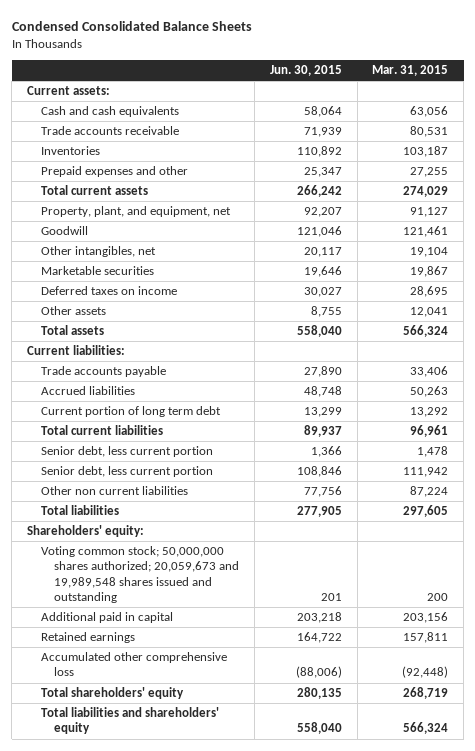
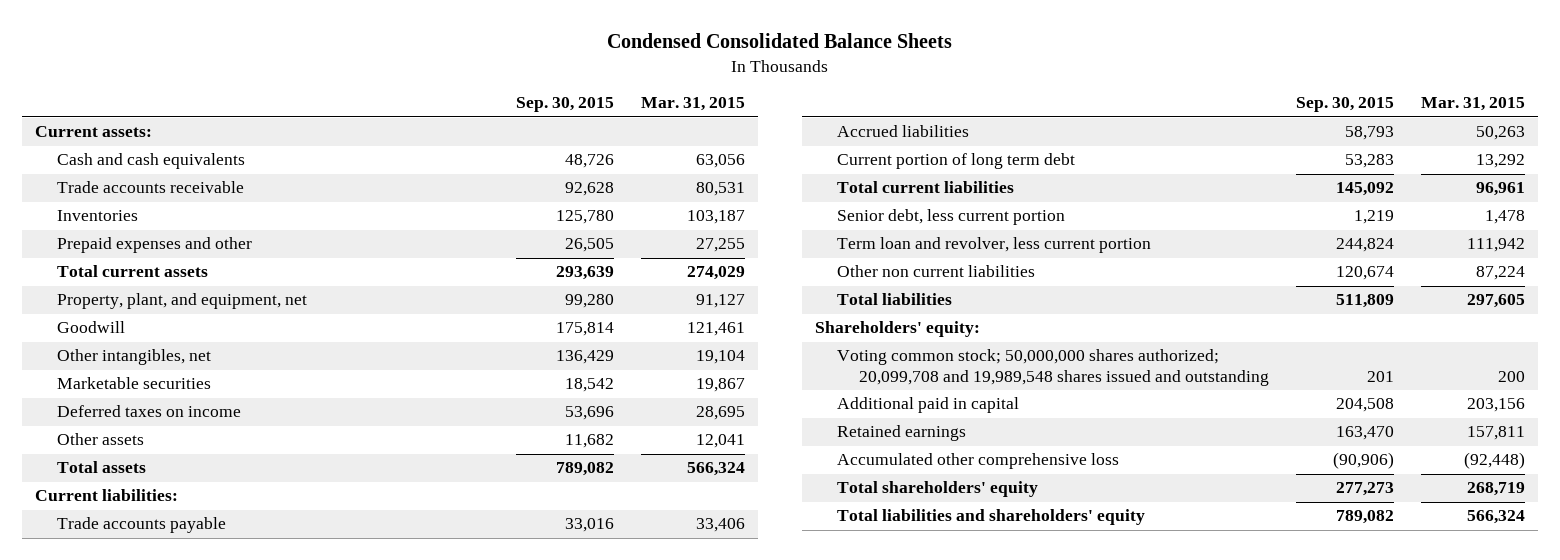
- | Jun. 30, 2015 | Mar. 31, 2015
+ | Sep. 30, 2015 | Mar. 31, 2015
- Senior debt, less current portion | 108,846 | 111,942
+ Term loan and revolver, less current portion | 244,824 | 111,942
- Voting common stock; 50,000,000 shares authorized; 20,059,673 and 19,989,548 shares issued and outstanding | 201 | 200
+ Voting common stock; 50,000,000 shares authorized; 20,099,708 and 19,989,548 shares issued and outstanding | 201 | 200

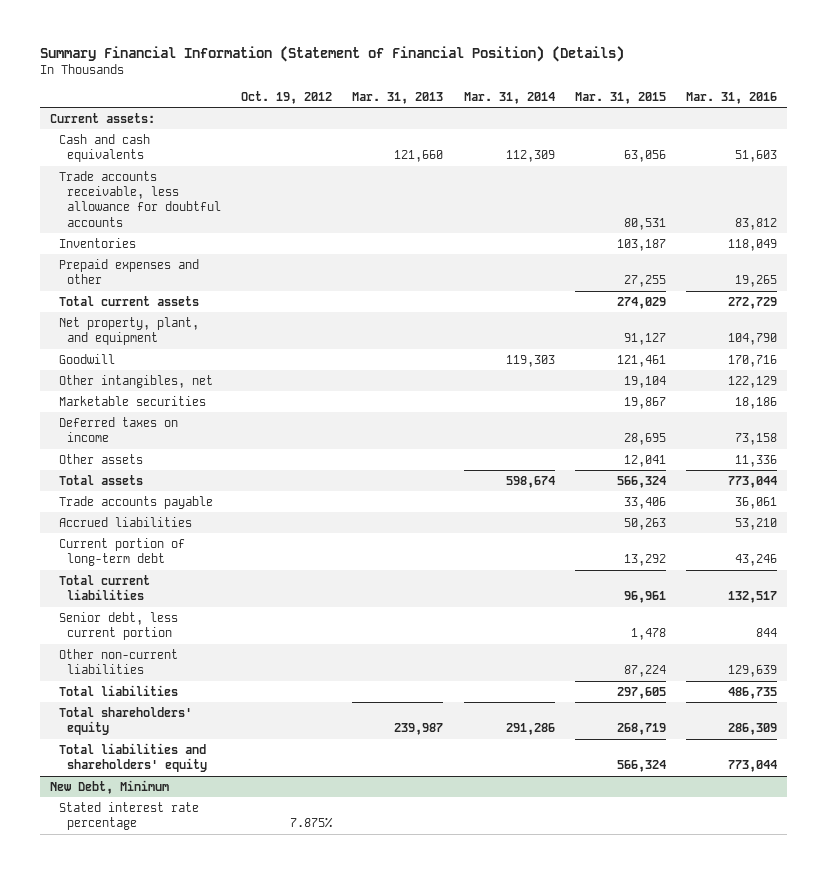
- Condensed Consolidated Balance Sheets
+ Summary Financial Information (Statement of Financial Position) (Details)
- | Sep. 30, 2015 | Mar. 31, 2015
+ | Oct. 19, 2012 | Mar. 31, 2013 | Mar. 31, 2014 | Mar. 31, 2015 | Mar. 31, 2016
- Trade accounts receivable | 92,628 | 80,531
+ Trade accounts receivable, less allowance for doubtful accounts | | | | 80,531 | 83,812
- Property, plant, and equipment, net | 99,280 | 91,127
+ Net property, plant, and equipment | | | | 91,127 | 104,790
- Current liabilities:
- Current portion of long term debt | 53,283 | 13,292
+ Current portion of long-term debt | | | | 13,292 | 43,246
- Term loan and revolver, less current portion | 244,824 | 111,942
- Other non current liabilities | 120,674 | 87,224
+ Other non-current liabilities | | | | 87,224 | 129,639
- Shareholders' equity:
- Voting common stock; 50,000,000 shares authorized; 20,099,708 and 19,989,548 shares issued and outstanding | 201 | 200
- Additional paid in capital | 204,508 | 203,156
- Retained earnings | 163,470 | 157,811
- Accumulated other comprehensive loss | (90,906) | (92,448)
+ New Debt, Minimum
+ Stated interest rate percentage | 7.875% | | | |

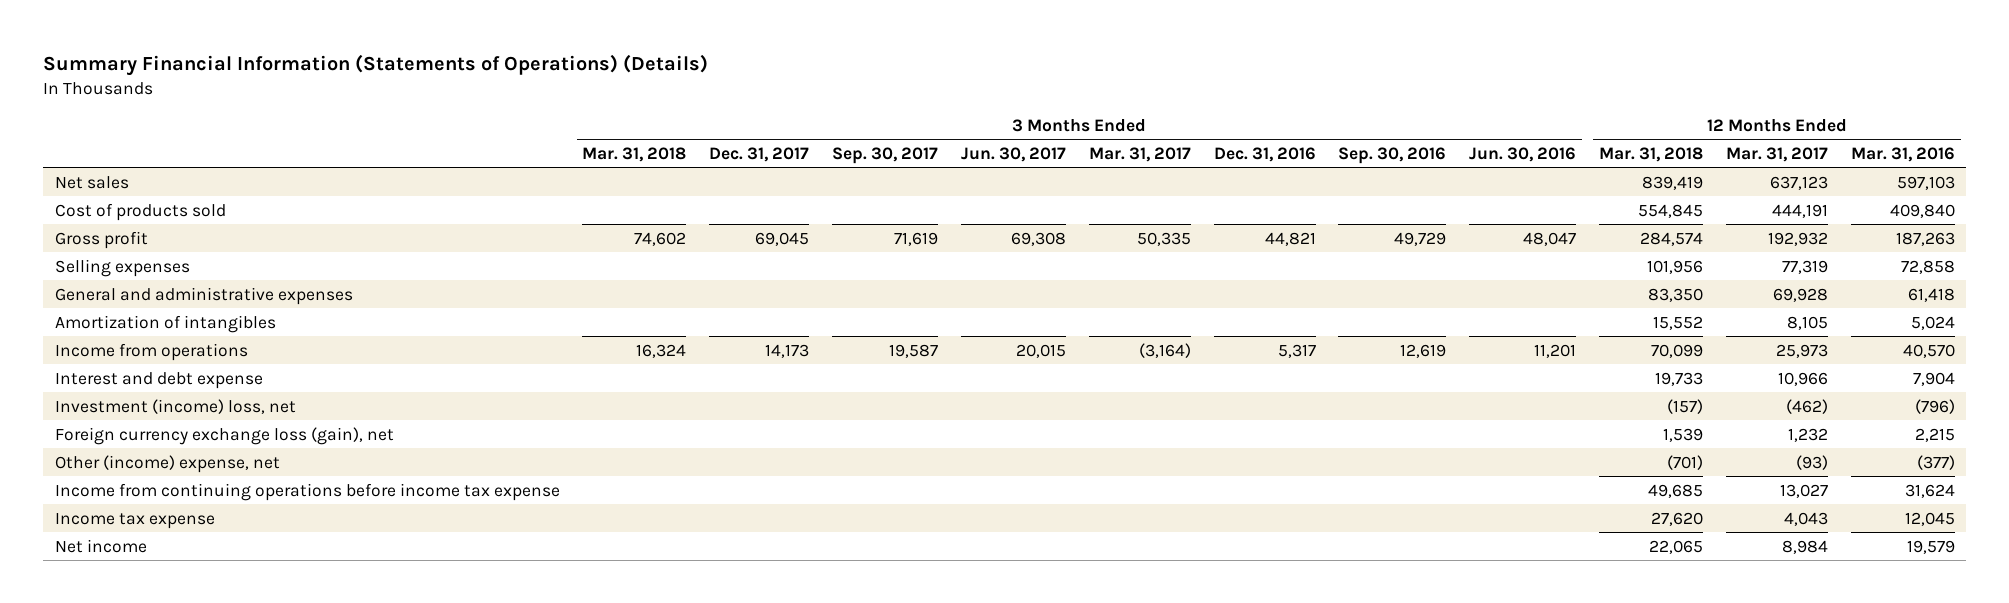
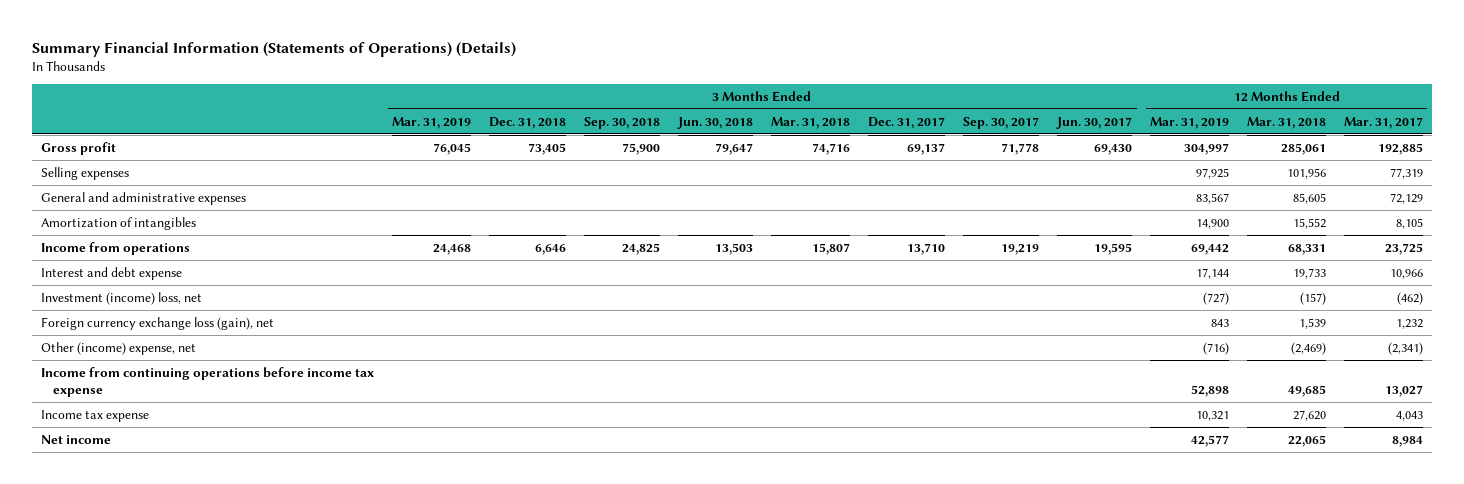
- | 3 Months Ended Mar. 31, 2018 | 3 Months Ended Dec. 31, 2017 | 3 Months Ended Sep. 30, 2017 | 3 Months Ended Jun. 30, 2017 | 3 Months Ended Mar. 31, 2017 | 3 Months Ended Dec. 31, 2016 | 3 Months Ended Sep. 30, 2016 | 3 Months Ended Jun. 30, 2016 | 12 Months Ended Mar. 31, 2018 | 12 Months Ended Mar. 31, 2017 | 12 Months Ended Mar. 31, 2016
+ | 3 Months Ended Mar. 31, 2019 | 3 Months Ended Dec. 31, 2018 | 3 Months Ended Sep. 30, 2018 | 3 Months Ended Jun. 30, 2018 | 3 Months Ended Mar. 31, 2018 | 3 Months Ended Dec. 31, 2017 | 3 Months Ended Sep. 30, 2017 | 3 Months Ended Jun. 30, 2017 | 12 Months Ended Mar. 31, 2019 | 12 Months Ended Mar. 31, 2018 | 12 Months Ended Mar. 31, 2017
- Net sales | | | | | | | | | 839,419 | 637,123 | 597,103
- Cost of products sold | | | | | | | | | 554,845 | 444,191 | 409,840
- Gross profit | 74,602 | 69,045 | 71,619 | 69,308 | 50,335 | 44,821 | 49,729 | 48,047 | 284,574 | 192,932 | 187,263
+ Gross profit | 76,045 | 73,405 | 75,900 | 79,647 | 74,716 | 69,137 | 71,778 | 69,430 | 304,997 | 285,061 | 192,885
- General and administrative expenses | | | | | | | | | 83,350 | 69,928 | 61,418
+ General and administrative expenses | | | | | | | | | 83,567 | 85,605 | 72,129
- Income from operations | 16,324 | 14,173 | 19,587 | 20,015 | (3,164) | 5,317 | 12,619 | 11,201 | 70,099 | 25,973 | 40,570
+ Income from operations | 24,468 | 6,646 | 24,825 | 13,503 | 15,807 | 13,710 | 19,219 | 19,595 | 69,442 | 68,331 | 23,725
- Other (income) expense, net | | | | | | | | | (701) | (93) | (377)
+ Other (income) expense, net | | | | | | | | | (716) | (2,469) | (2,341)

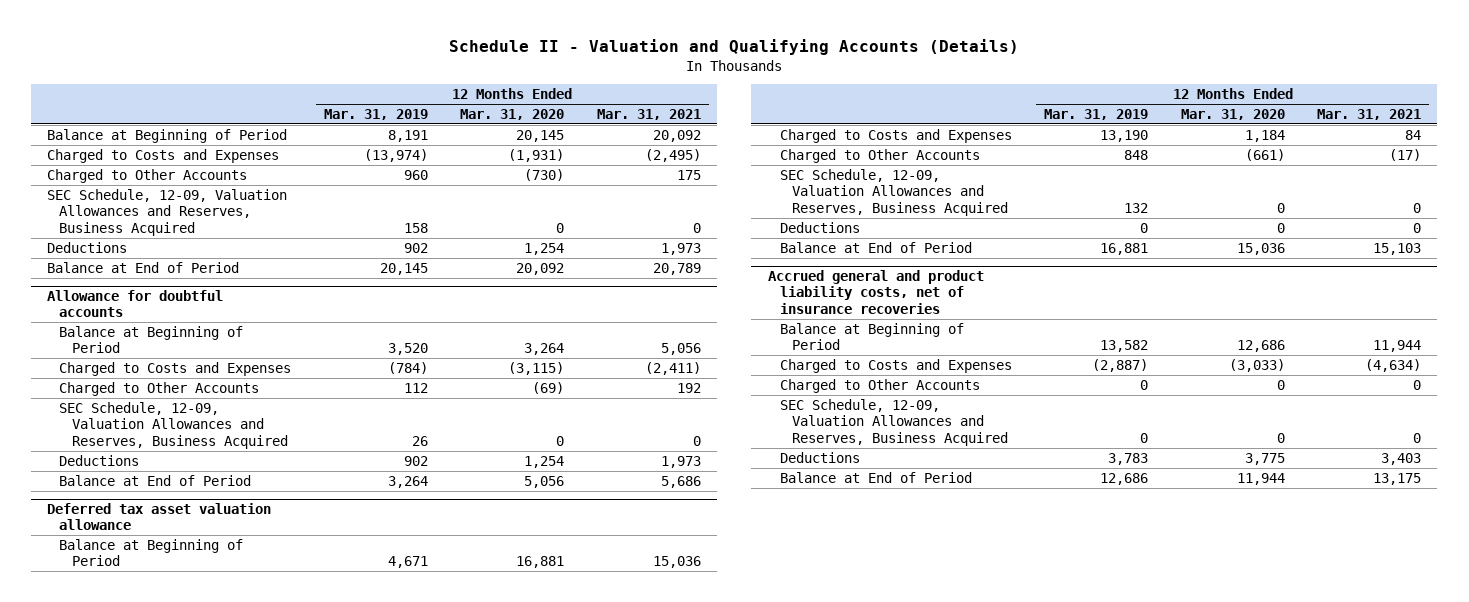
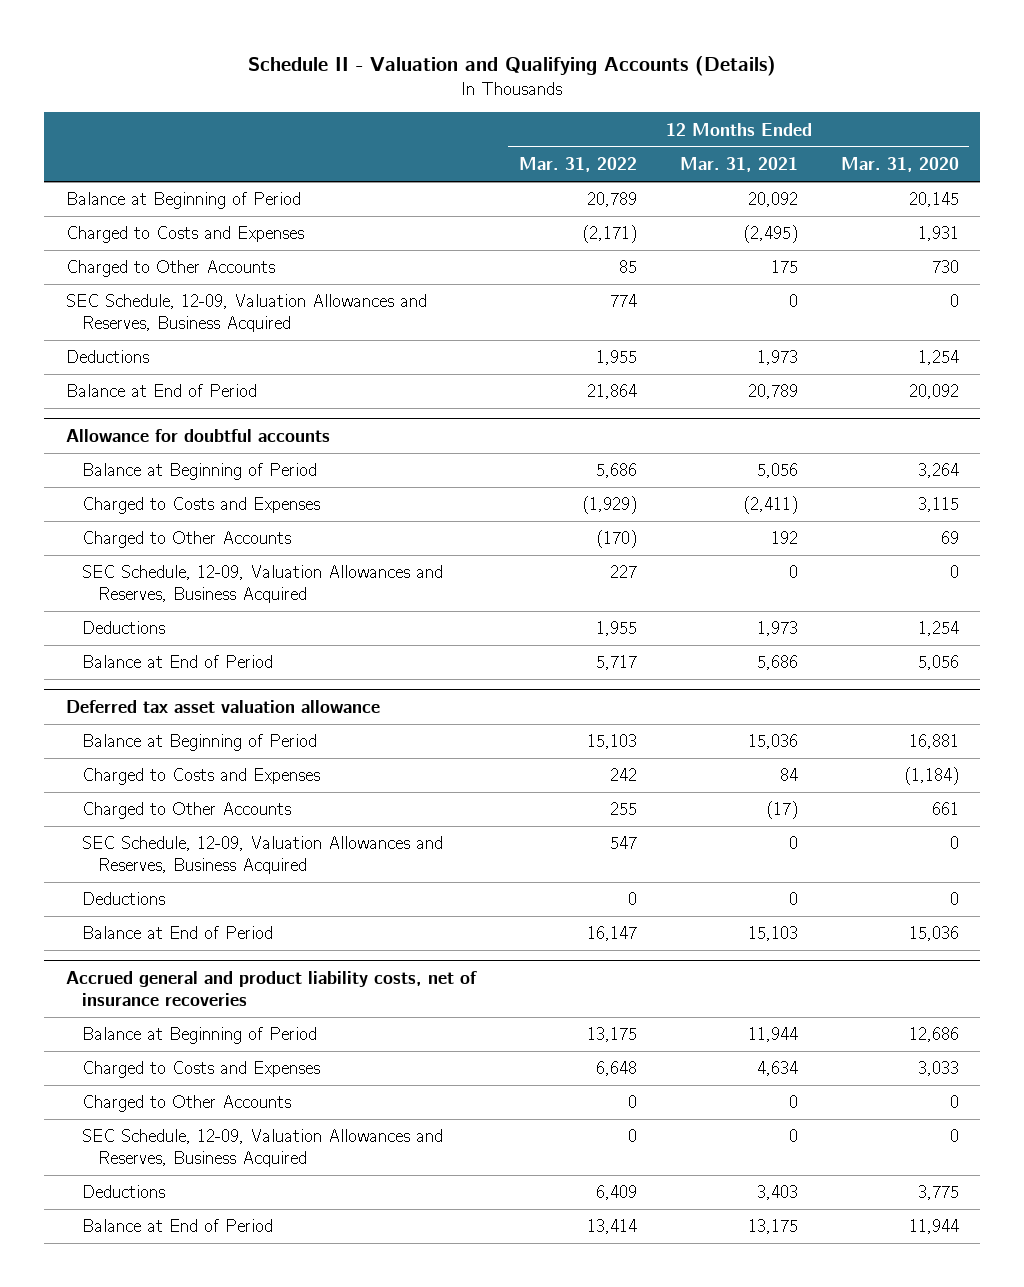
- | 12 Months Ended Mar. 31, 2019 | 12 Months Ended Mar. 31, 2020 | 12 Months Ended Mar. 31, 2021
+ | 12 Months Ended Mar. 31, 2022 | 12 Months Ended Mar. 31, 2021 | 12 Months Ended Mar. 31, 2020
- Charged to Costs and Expenses | (13,974) | (1,931) | (2,495)
- Charged to Other Accounts | 960 | (730) | 175
+ Charged to Costs and Expenses | (2,171) | (2,495) | 1,931
+ Charged to Other Accounts | 85 | 175 | 730
@ Allowance for doubtful accounts
- Charged to Costs and Expenses | (784) | (3,115) | (2,411)
- Charged to Other Accounts | 112 | (69) | 192
+ Charged to Costs and Expenses | (1,929) | (2,411) | 3,115
+ Charged to Other Accounts | (170) | 192 | 69
@ Deferred tax asset valuation allowance
- Charged to Costs and Expenses | 13,190 | 1,184 | 84
- Charged to Other Accounts | 848 | (661) | (17)
+ Charged to Costs and Expenses | 242 | 84 | (1,184)
+ Charged to Other Accounts | 255 | (17) | 661
@ Accrued general and product liability costs, net of insurance recoveries
- Charged to Costs and Expenses | (2,887) | (3,033) | (4,634)
+ Charged to Costs and Expenses | 6,648 | 4,634 | 3,033

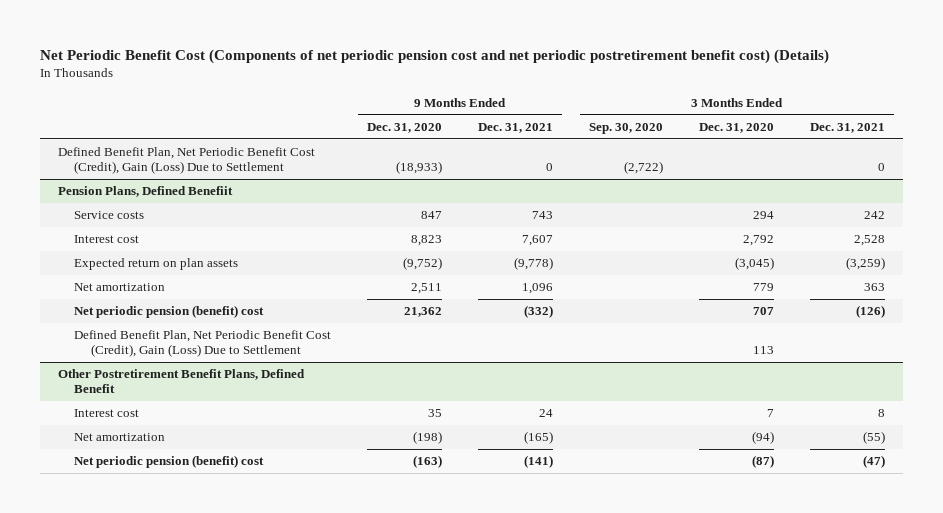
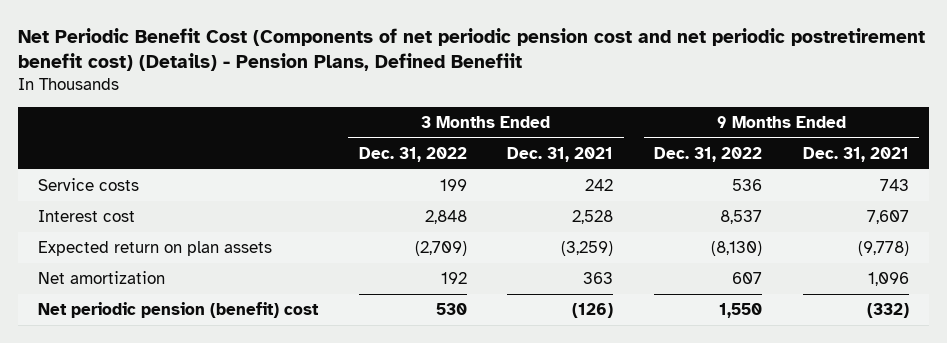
- Net Periodic Benefit Cost (Components of net periodic pension cost and net periodic postretirement benefit cost) (Details)
+ Net Periodic Benefit Cost (Components of net periodic pension cost and net periodic postretirement benefit cost) (Details) - Pension Plans, Defined Benefiit
- | 9 Months Ended Dec. 31, 2020 | 9 Months Ended Dec. 31, 2021 | 3 Months Ended Sep. 30, 2020 | 3 Months Ended Dec. 31, 2020 | 3 Months Ended Dec. 31, 2021
+ | 3 Months Ended Dec. 31, 2022 | 3 Months Ended Dec. 31, 2021 | 9 Months Ended Dec. 31, 2022 | 9 Months Ended Dec. 31, 2021
- Defined Benefit Plan, Net Periodic Benefit Cost (Credit), Gain (Loss) Due to Settlement | (18,933) | 0 | (2,722) | | 0
- Pension Plans, Defined Benefiit
- Defined Benefit Plan, Net Periodic Benefit Cost (Credit), Gain (Loss) Due to Settlement | | | | 113 |
- Other Postretirement Benefit Plans, Defined Benefit
- Interest cost | 35 | 24 | | 7 | 8
- Net amortization | (198) | (165) | | (94) | (55)
- Net periodic pension (benefit) cost | (163) | (141) | | (87) | (47)

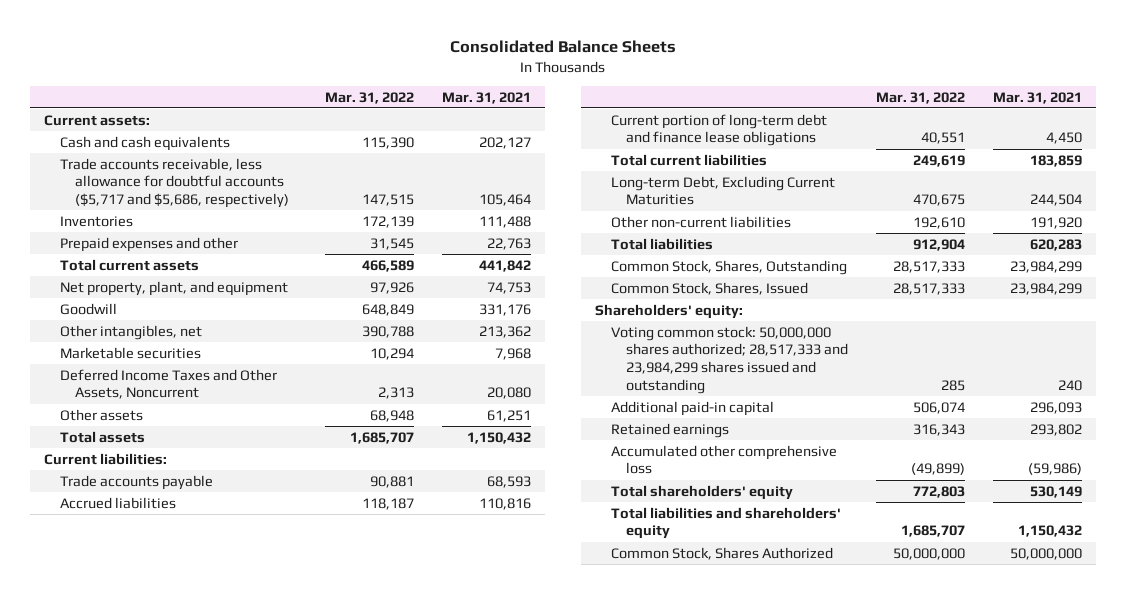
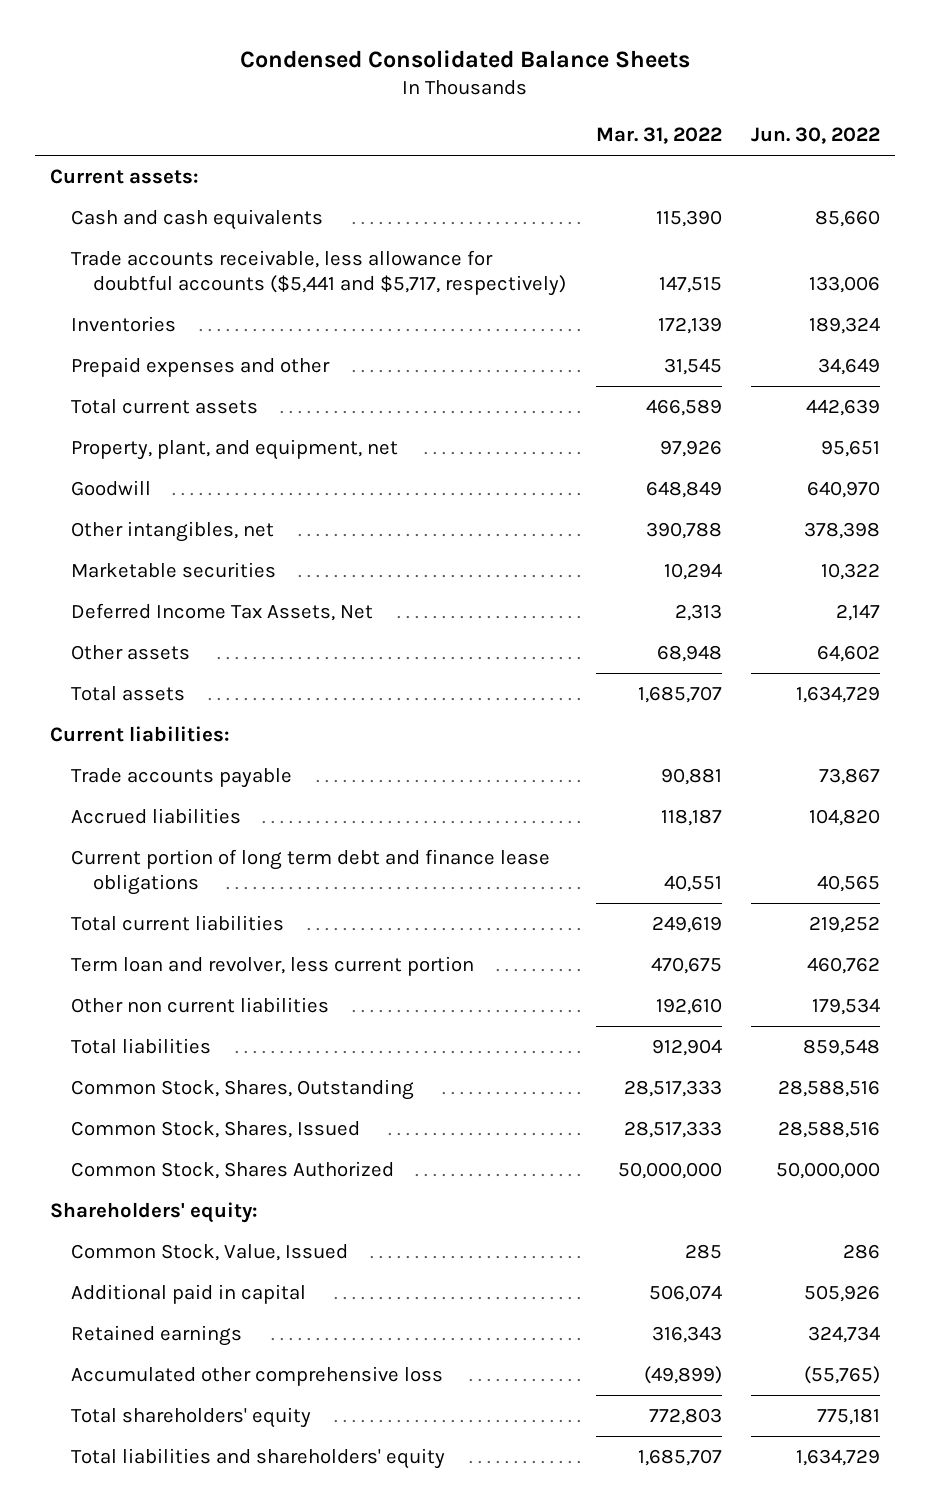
- Consolidated Balance Sheets
+ Condensed Consolidated Balance Sheets
- | Mar. 31, 2022 | Mar. 31, 2021
+ | Mar. 31, 2022 | Jun. 30, 2022
- Trade accounts receivable, less allowance for doubtful accounts ($5,717 and $5,686, respectively) | 147,515 | 105,464
+ Trade accounts receivable, less allowance for doubtful accounts ($5,441 and $5,717, respectively) | 147,515 | 133,006
- Net property, plant, and equipment | 97,926 | 74,753
+ Property, plant, and equipment, net | 97,926 | 95,651
- Deferred Income Taxes and Other Assets, Noncurrent | 2,313 | 20,080
+ Deferred Income Tax Assets, Net | 2,313 | 2,147
- Current portion of long-term debt and finance lease obligations | 40,551 | 4,450
+ Current portion of long term debt and finance lease obligations | 40,551 | 40,565
- Long-term Debt, Excluding Current Maturities | 470,675 | 244,504
- Other non-current liabilities | 192,610 | 191,920
+ Term loan and revolver, less current portion | 470,675 | 460,762
+ Other non current liabilities | 192,610 | 179,534
moved up: Common Stock, Shares Authorized | 50,000,000 | 50,000,000
- Voting common stock: 50,000,000 shares authorized; 28,517,333 and 23,984,299 shares issued and outstanding | 285 | 240
- Additional paid-in capital | 506,074 | 296,093
+ Common Stock, Value, Issued | 285 | 286
+ Additional paid in capital | 506,074 | 505,926

